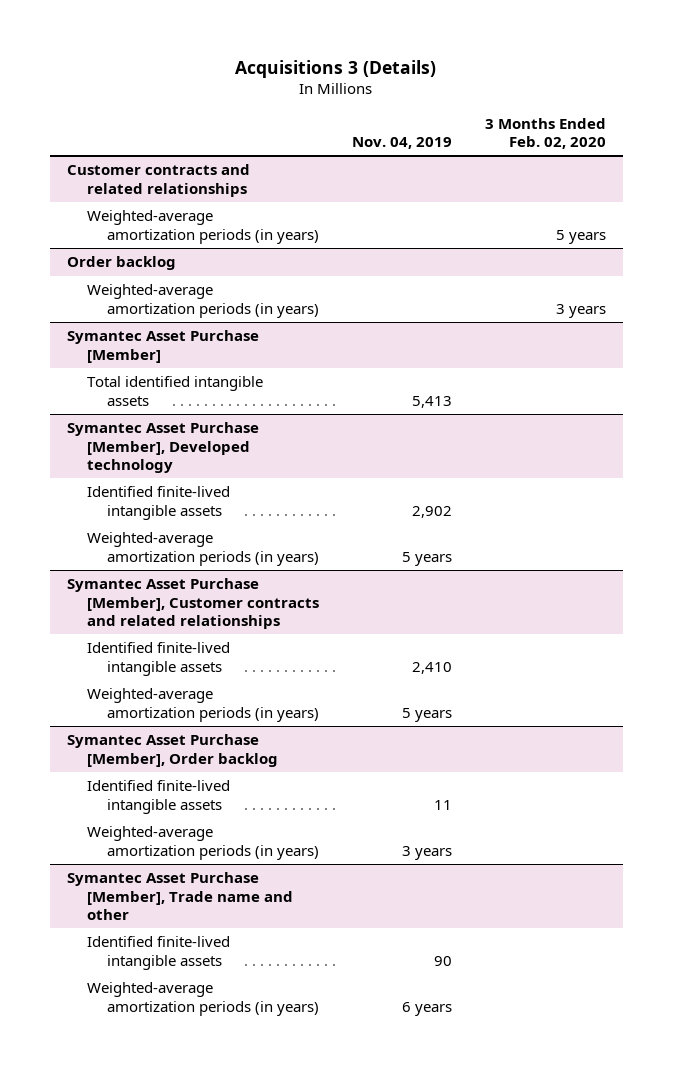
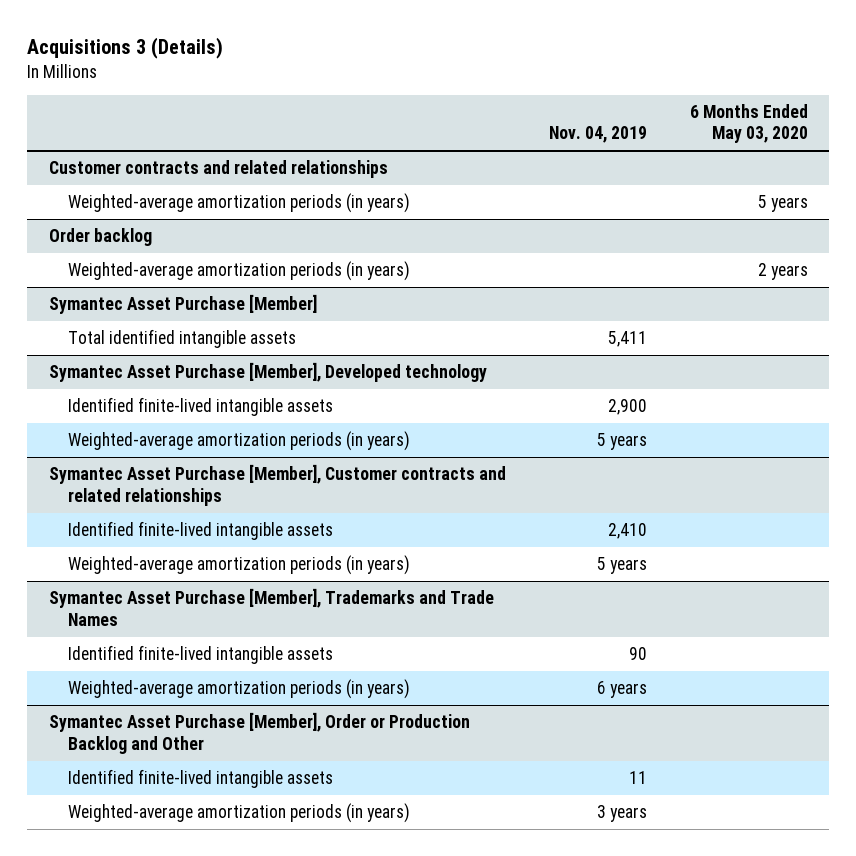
- | Nov. 04, 2019 | 3 Months Ended Feb. 02, 2020
+ | Nov. 04, 2019 | 6 Months Ended May 03, 2020
@ Symantec Asset Purchase [Member]
- Total identified intangible assets | 5,413 |
+ Total identified intangible assets | 5,411 |
@ Symantec Asset Purchase [Member], Developed technology
- Identified finite-lived intangible assets | 2,902 |
+ Identified finite-lived intangible assets | 2,900 |
- Symantec Asset Purchase [Member], Order backlog
- Identified finite-lived intangible assets | 11 |
- Weighted-average amortization periods (in years) | 3 years |
- Symantec Asset Purchase [Member], Trade name and other
+ Symantec Asset Purchase [Member], Trademarks and Trade Names
+ Symantec Asset Purchase [Member], Order or Production Backlog and Other
+ Identified finite-lived intangible assets | 11 |
+ Weighted-average amortization periods (in years) | 3 years |

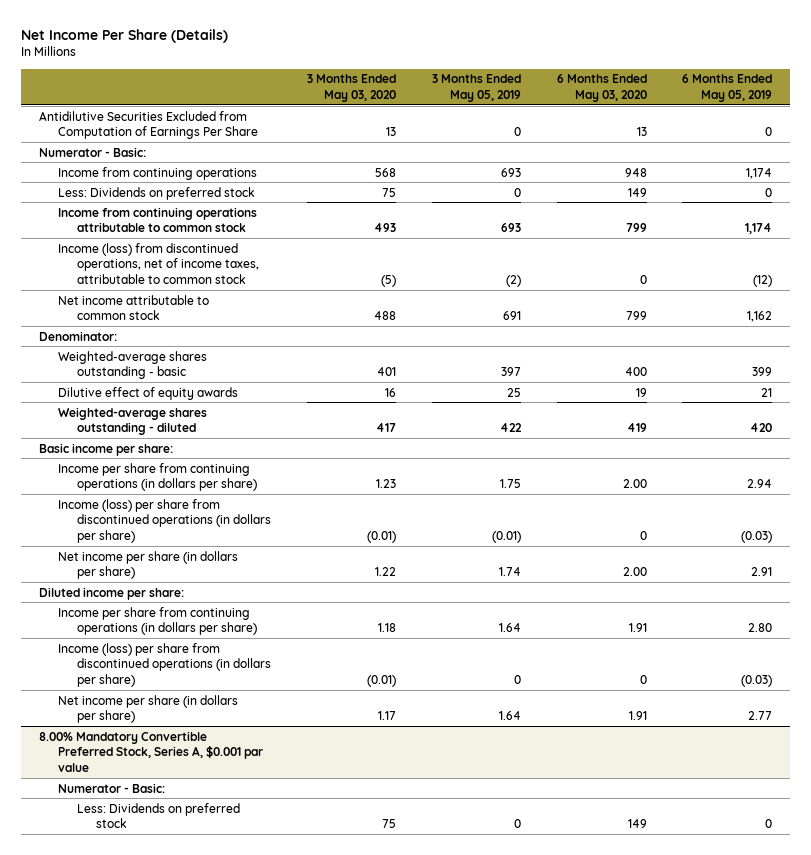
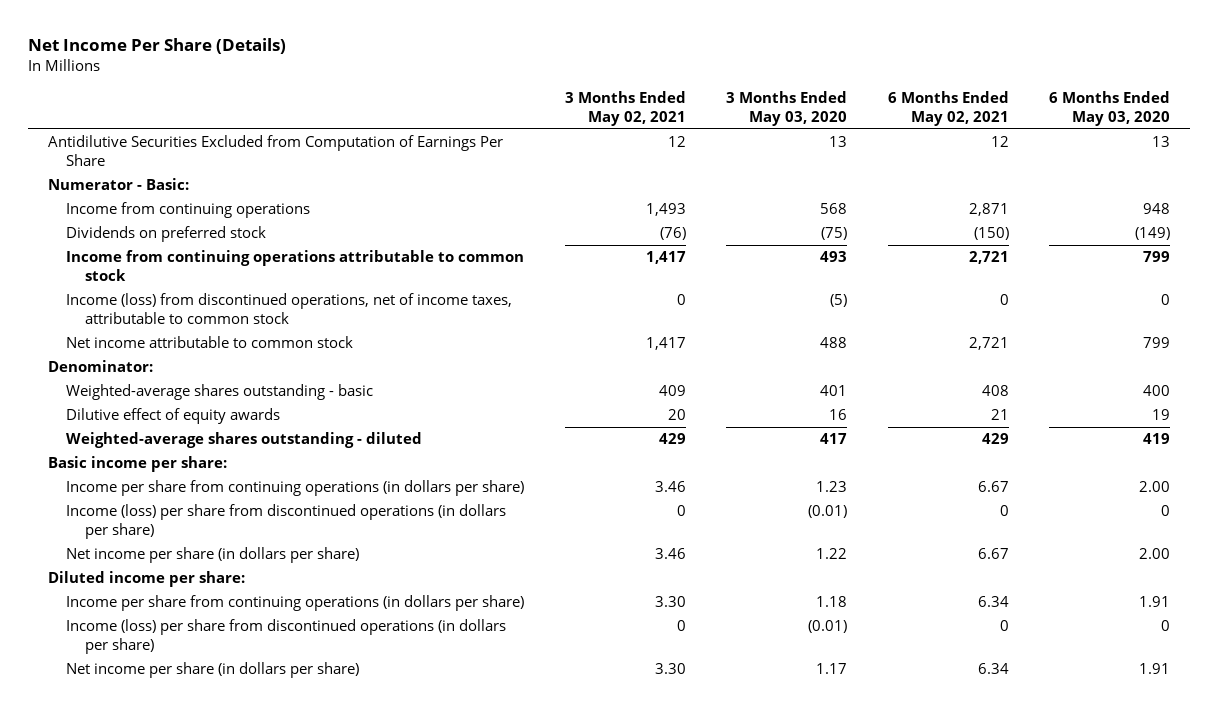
- | 3 Months Ended May 03, 2020 | 3 Months Ended May 05, 2019 | 6 Months Ended May 03, 2020 | 6 Months Ended May 05, 2019
+ | 3 Months Ended May 02, 2021 | 3 Months Ended May 03, 2020 | 6 Months Ended May 02, 2021 | 6 Months Ended May 03, 2020
- Less: Dividends on preferred stock | 75 | 0 | 149 | 0
+ Dividends on preferred stock | (76) | (75) | (150) | (149)
- 8.00% Mandatory Convertible Preferred Stock, Series A, $0.001 par value
- Numerator - Basic:
- Less: Dividends on preferred stock | 75 | 0 | 149 | 0

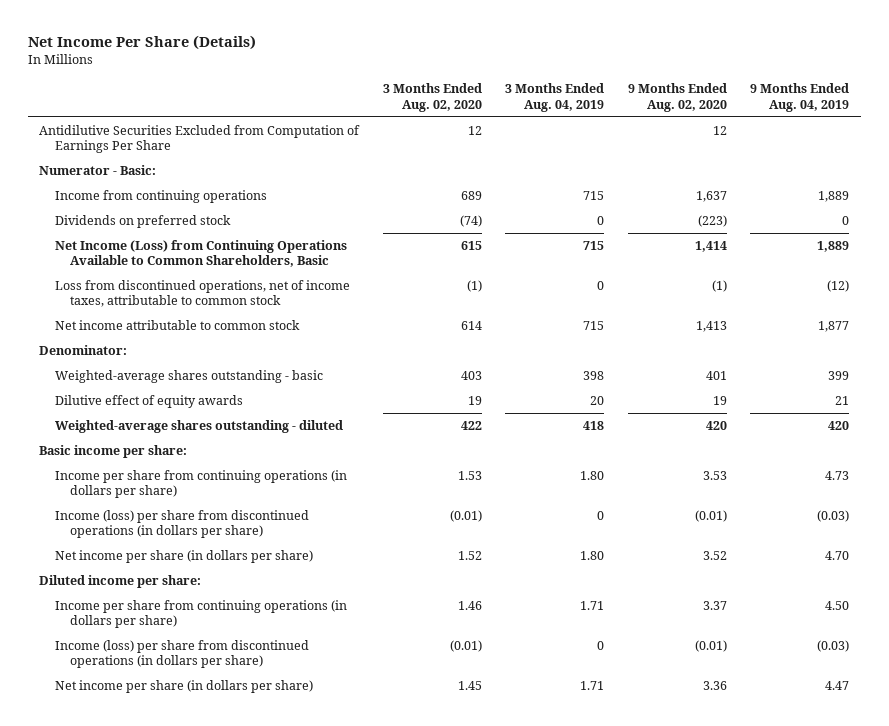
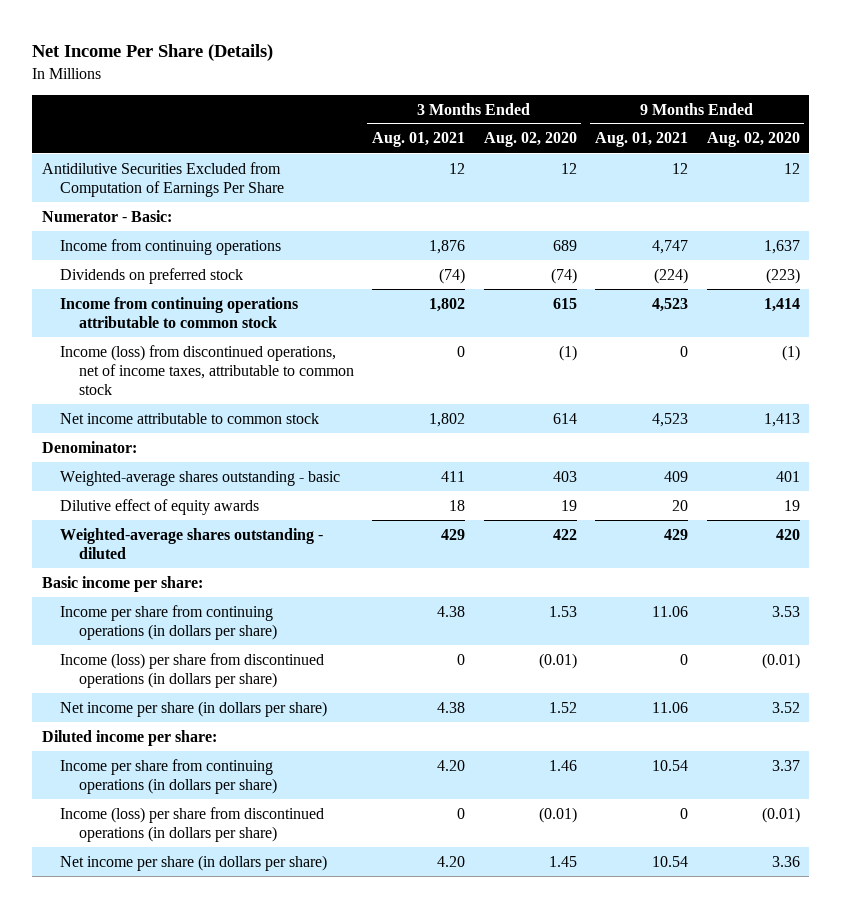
- | 3 Months Ended Aug. 02, 2020 | 3 Months Ended Aug. 04, 2019 | 9 Months Ended Aug. 02, 2020 | 9 Months Ended Aug. 04, 2019
+ | 3 Months Ended Aug. 01, 2021 | 3 Months Ended Aug. 02, 2020 | 9 Months Ended Aug. 01, 2021 | 9 Months Ended Aug. 02, 2020
- Net Income (Loss) from Continuing Operations Available to Common Shareholders, Basic | 615 | 715 | 1,414 | 1,889
- Loss from discontinued operations, net of income taxes, attributable to common stock | (1) | 0 | (1) | (12)
+ Income from continuing operations attributable to common stock | 1,802 | 615 | 4,523 | 1,414
+ Income (loss) from discontinued operations, net of income taxes, attributable to common stock | 0 | (1) | 0 | (1)

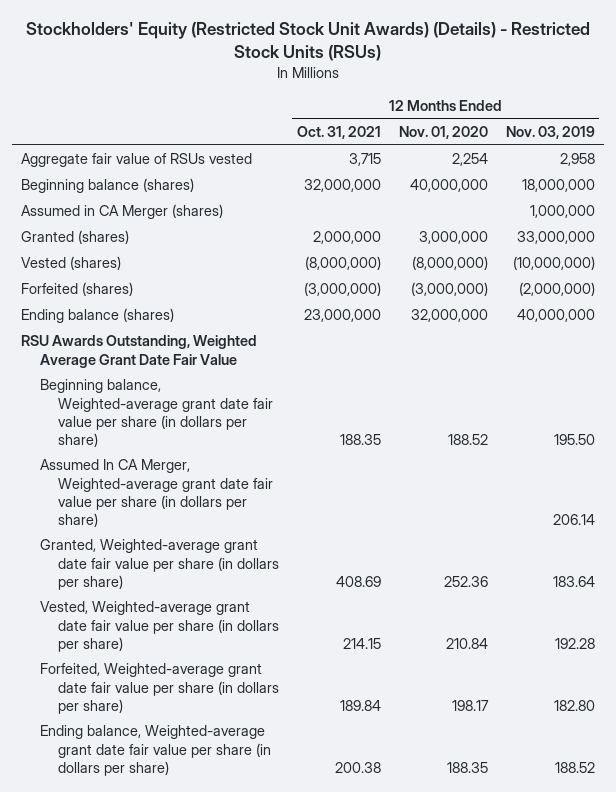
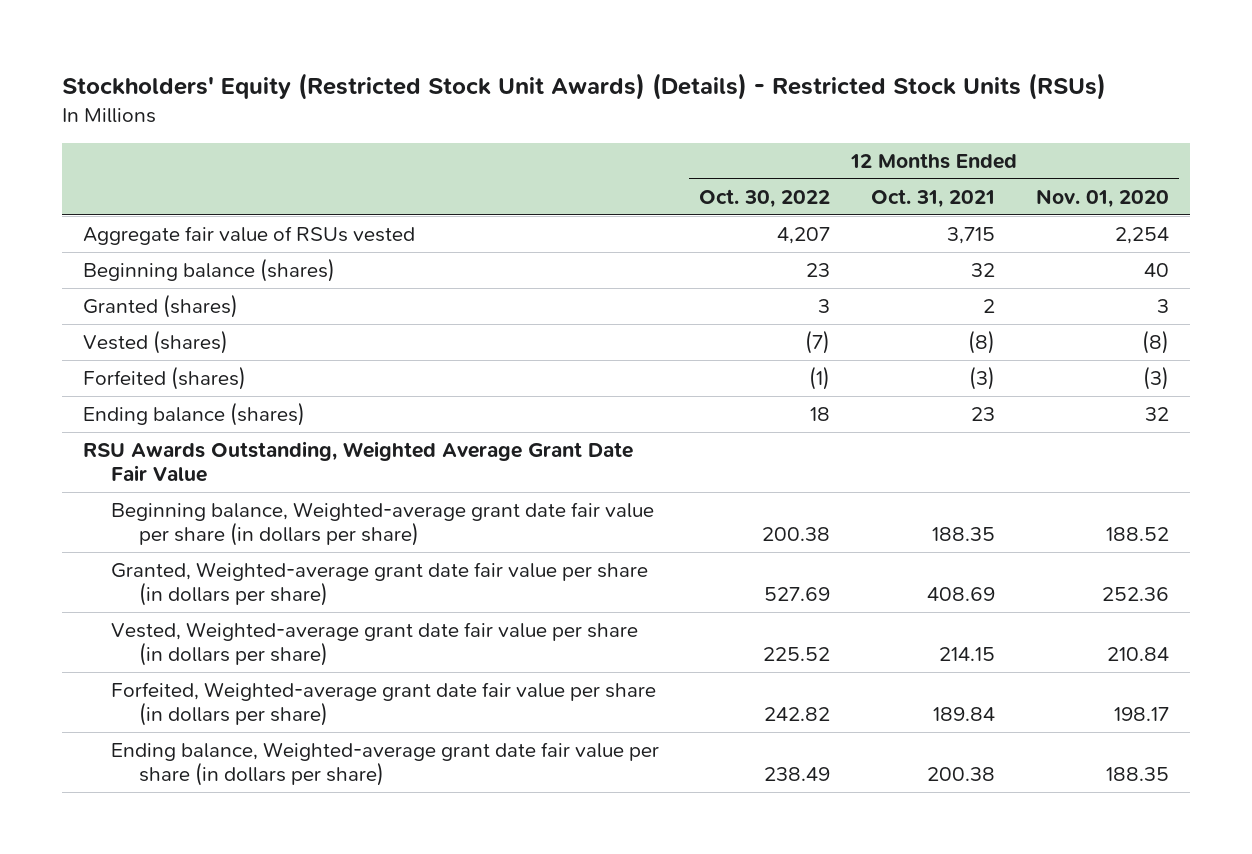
- | 12 Months Ended Oct. 31, 2021 | 12 Months Ended Nov. 01, 2020 | 12 Months Ended Nov. 03, 2019
+ | 12 Months Ended Oct. 30, 2022 | 12 Months Ended Oct. 31, 2021 | 12 Months Ended Nov. 01, 2020
- Beginning balance (shares) | 32,000,000 | 40,000,000 | 18,000,000
- Assumed in CA Merger (shares) | | | 1,000,000
- Granted (shares) | 2,000,000 | 3,000,000 | 33,000,000
- Vested (shares) | (8,000,000) | (8,000,000) | (10,000,000)
- Forfeited (shares) | (3,000,000) | (3,000,000) | (2,000,000)
- Ending balance (shares) | 23,000,000 | 32,000,000 | 40,000,000
+ Beginning balance (shares) | 23 | 32 | 40
+ Granted (shares) | 3 | 2 | 3
+ Vested (shares) | (7) | (8) | (8)
+ Forfeited (shares) | (1) | (3) | (3)
+ Ending balance (shares) | 18 | 23 | 32
- Assumed In CA Merger, Weighted-average grant date fair value per share (in dollars per share) | | | 206.14

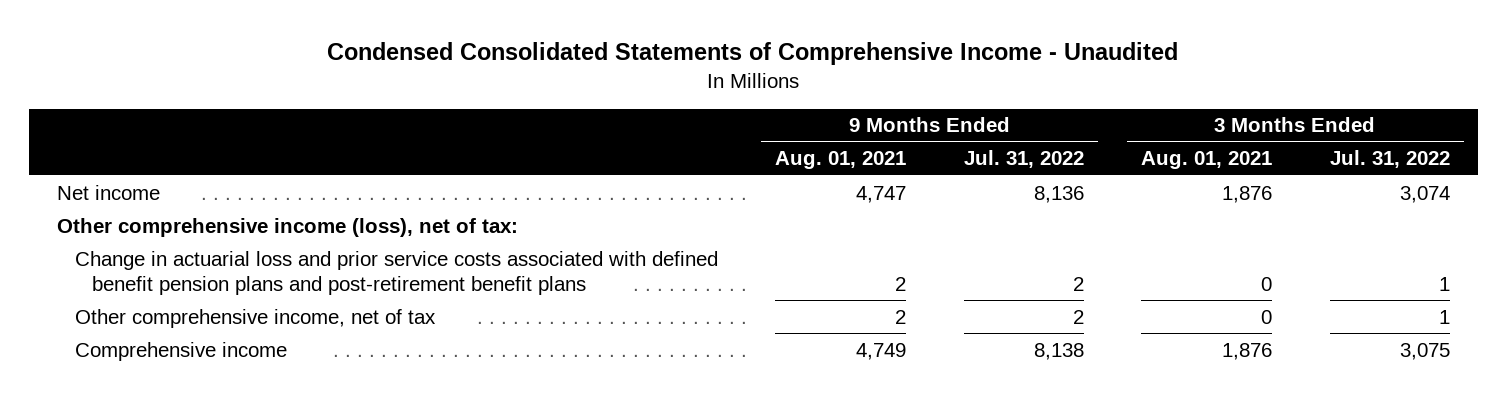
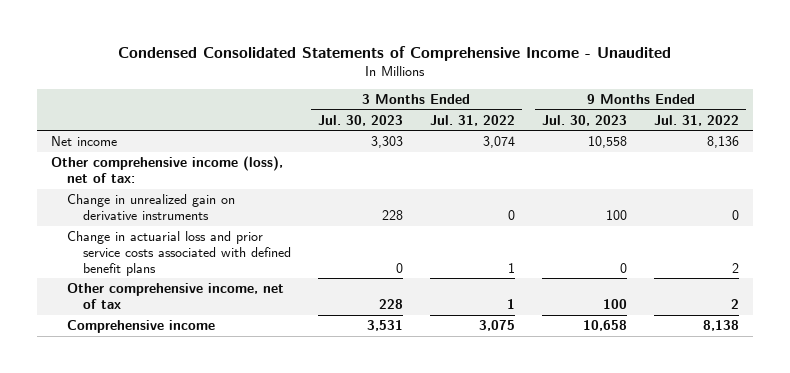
- | 9 Months Ended Aug. 01, 2021 | 9 Months Ended Jul. 31, 2022 | 3 Months Ended Aug. 01, 2021 | 3 Months Ended Jul. 31, 2022
+ | 3 Months Ended Jul. 30, 2023 | 3 Months Ended Jul. 31, 2022 | 9 Months Ended Jul. 30, 2023 | 9 Months Ended Jul. 31, 2022
- Change in actuarial loss and prior service costs associated with defined benefit pension plans and post-retirement benefit plans | 2 | 2 | 0 | 1
+ Change in unrealized gain on derivative instruments | 228 | 0 | 100 | 0
+ Change in actuarial loss and prior service costs associated with defined benefit plans | 0 | 1 | 0 | 2

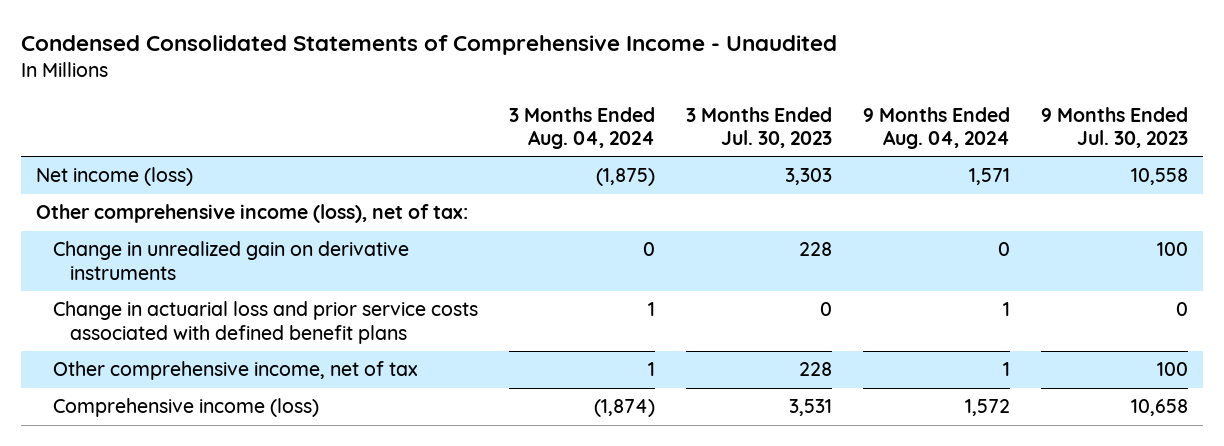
- | 3 Months Ended Jul. 30, 2023 | 3 Months Ended Jul. 31, 2022 | 9 Months Ended Jul. 30, 2023 | 9 Months Ended Jul. 31, 2022
+ | 3 Months Ended Aug. 04, 2024 | 3 Months Ended Jul. 30, 2023 | 9 Months Ended Aug. 04, 2024 | 9 Months Ended Jul. 30, 2023
- Net income | 3,303 | 3,074 | 10,558 | 8,136
+ Net income (loss) | (1,875) | 3,303 | 1,571 | 10,558
- Comprehensive income | 3,531 | 3,075 | 10,658 | 8,138
+ Comprehensive income (loss) | (1,874) | 3,531 | 1,572 | 10,658

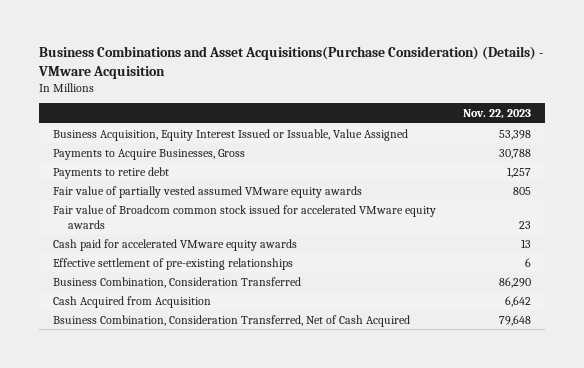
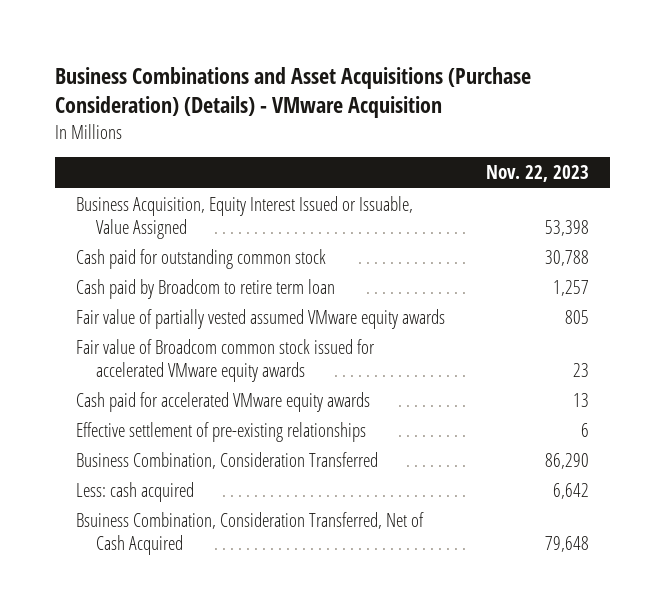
- Business Combinations and Asset Acquisitions(Purchase Consideration) (Details) - VMware Acquisition
+ Business Combinations and Asset Acquisitions (Purchase Consideration) (Details) - VMware Acquisition
- Payments to Acquire Businesses, Gross | 30,788
- Payments to retire debt | 1,257
+ Cash paid for outstanding common stock | 30,788
+ Cash paid by Broadcom to retire term loan | 1,257
- Cash Acquired from Acquisition | 6,642
+ Less: cash acquired | 6,642

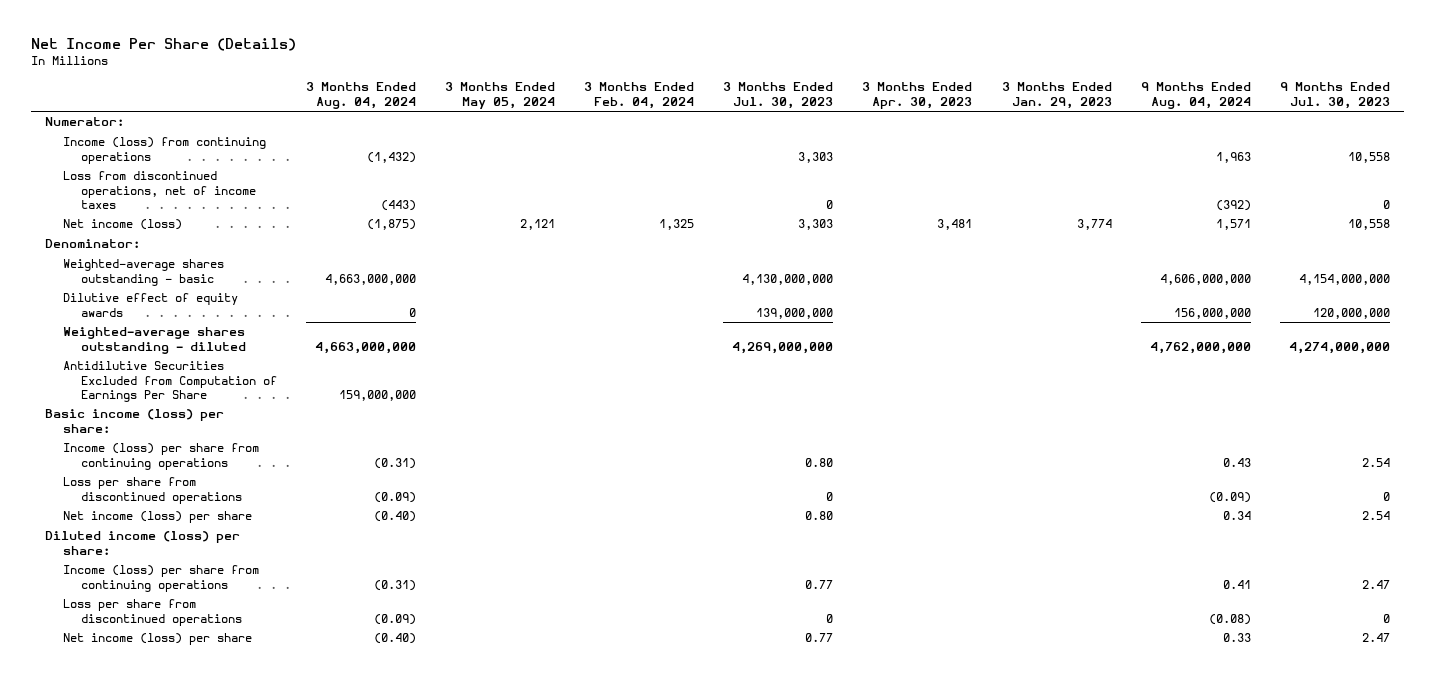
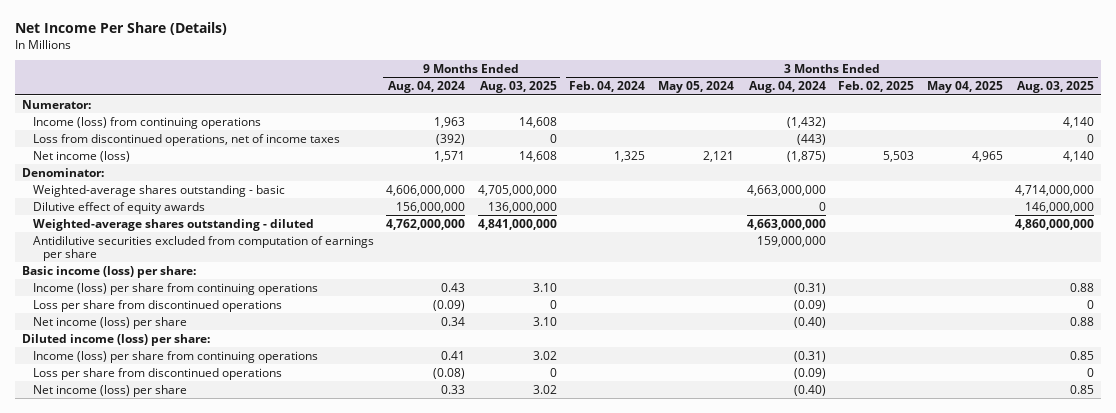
- | 3 Months Ended Aug. 04, 2024 | 3 Months Ended May 05, 2024 | 3 Months Ended Feb. 04, 2024 | 3 Months Ended Jul. 30, 2023 | 3 Months Ended Apr. 30, 2023 | 3 Months Ended Jan. 29, 2023 | 9 Months Ended Aug. 04, 2024 | 9 Months Ended Jul. 30, 2023
+ | 9 Months Ended Aug. 04, 2024 | 9 Months Ended Aug. 03, 2025 | 3 Months Ended Feb. 04, 2024 | 3 Months Ended May 05, 2024 | 3 Months Ended Aug. 04, 2024 | 3 Months Ended Feb. 02, 2025 | 3 Months Ended May 04, 2025 | 3 Months Ended Aug. 03, 2025
- Antidilutive Securities Excluded from Computation of Earnings Per Share | 159,000,000 | | | | | | |
+ Antidilutive securities excluded from computation of earnings per share | | | | | 159,000,000 | | |

